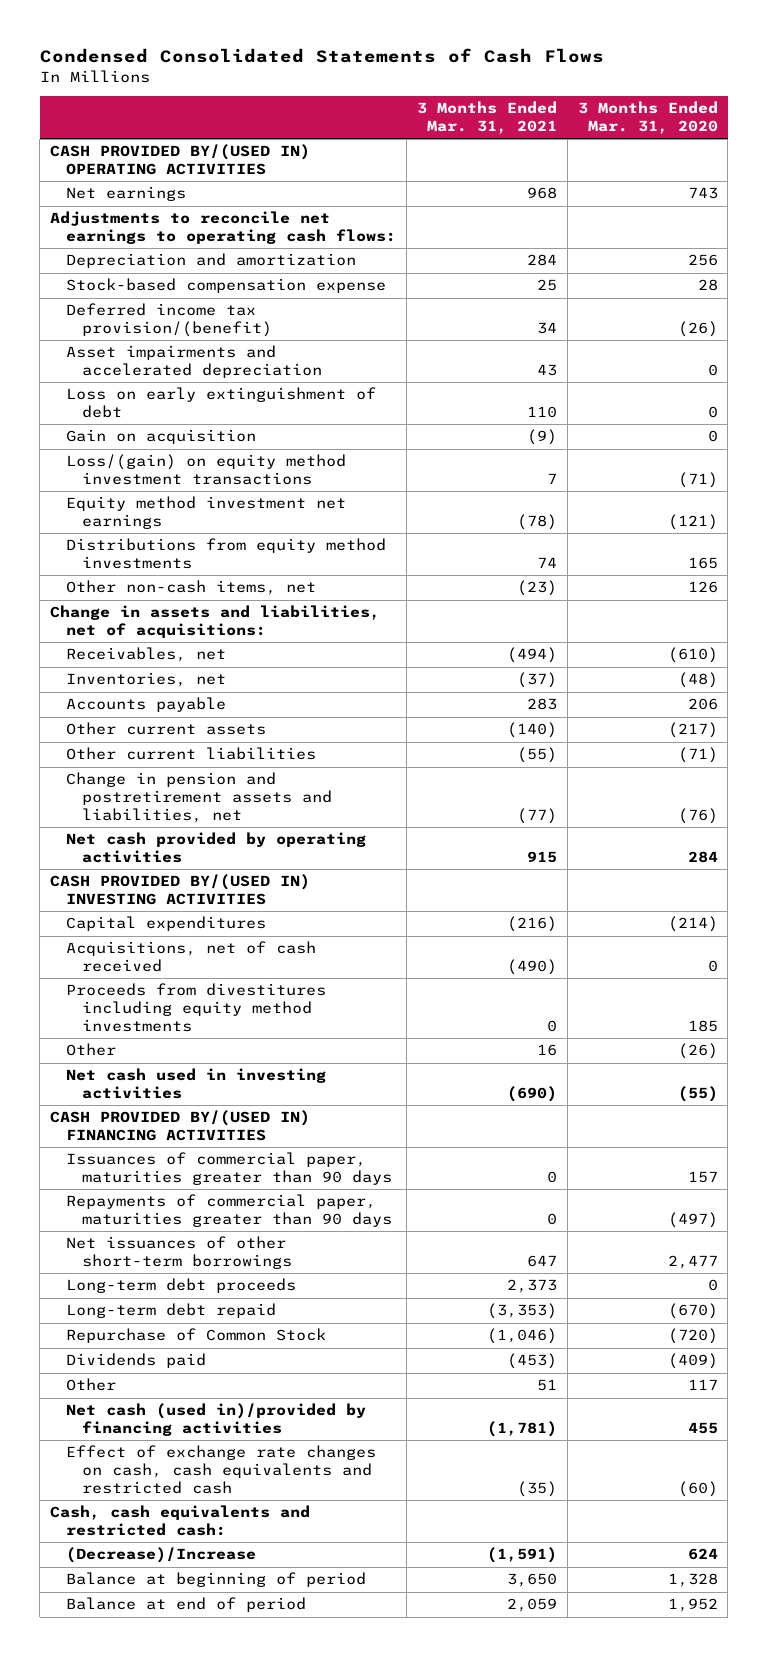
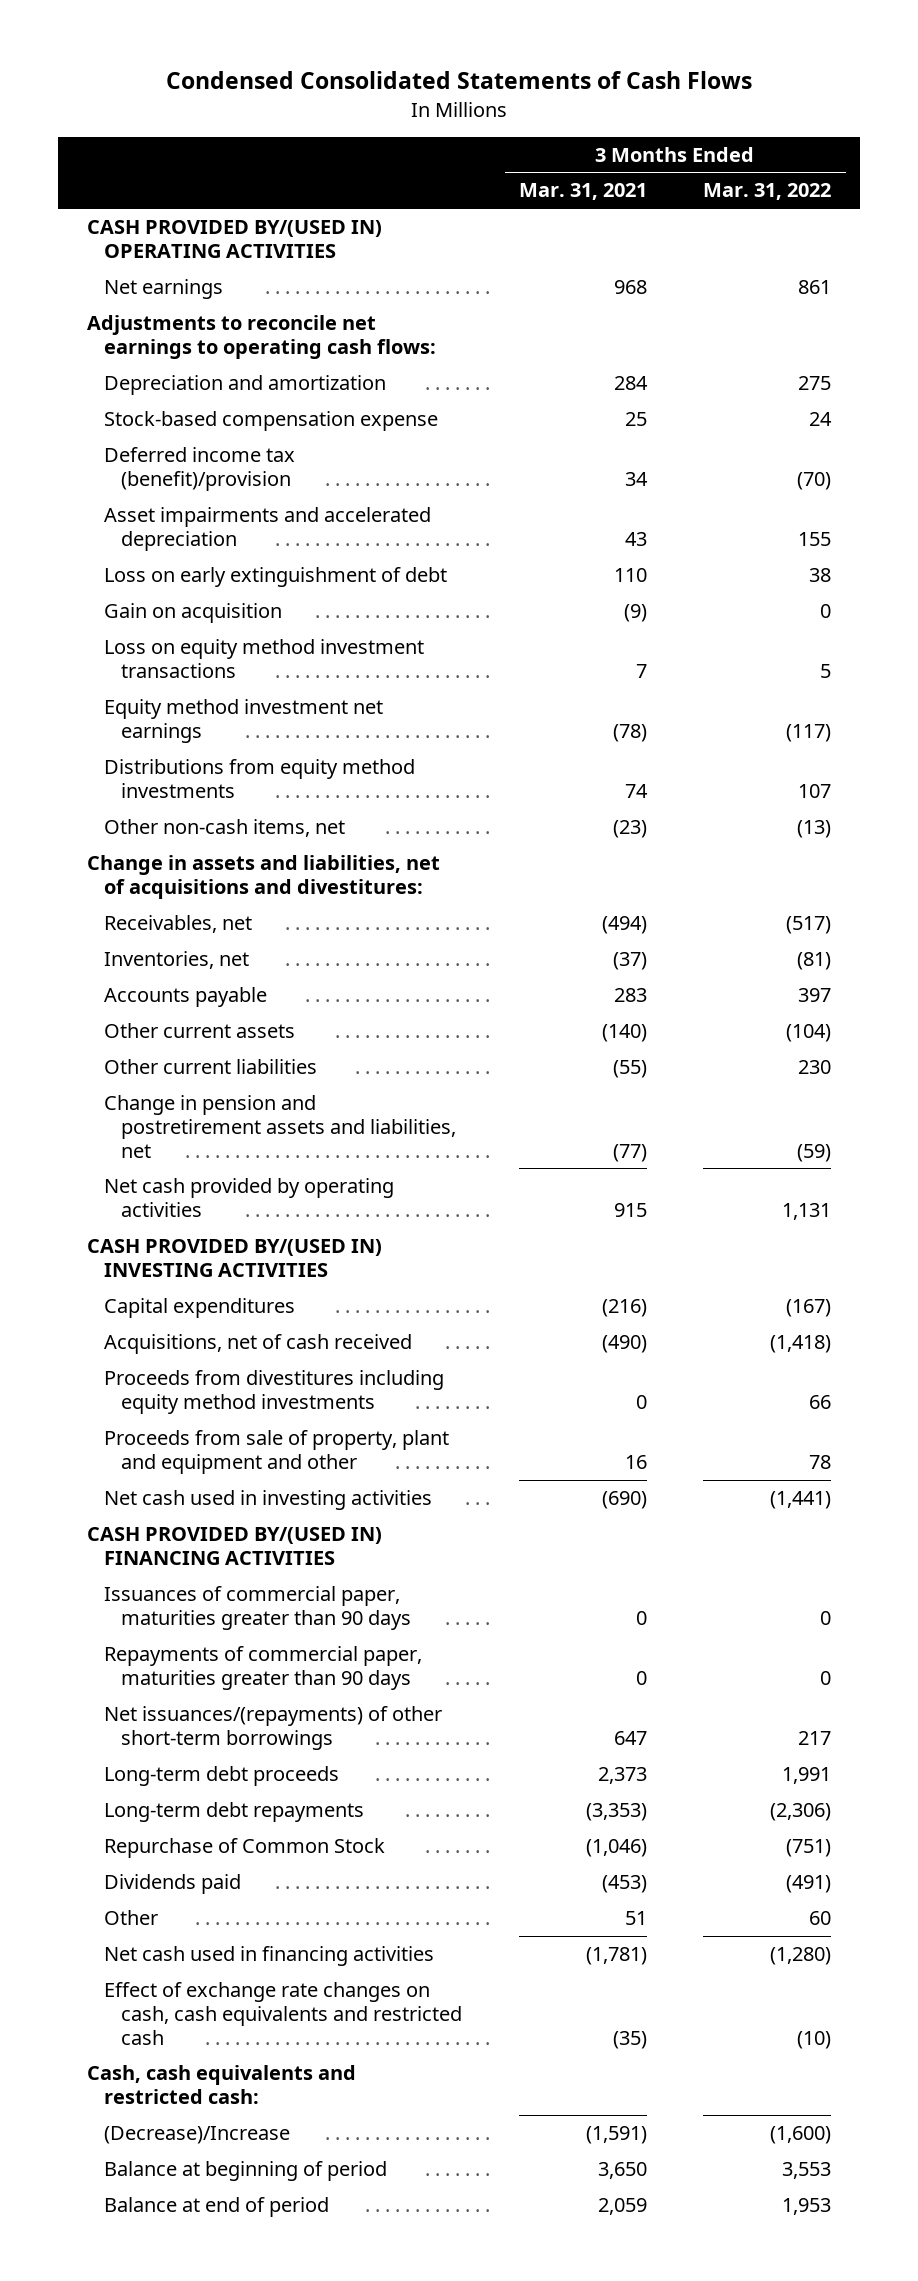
- | 3 Months Ended Mar. 31, 2021 | 3 Months Ended Mar. 31, 2020
+ | 3 Months Ended Mar. 31, 2021 | 3 Months Ended Mar. 31, 2022
- Deferred income tax provision/(benefit) | 34 | (26)
+ Deferred income tax (benefit)/provision | 34 | (70)
- Loss/(gain) on equity method investment transactions | 7 | (71)
+ Loss on equity method investment transactions | 7 | 5
- Change in assets and liabilities, net of acquisitions:
+ Change in assets and liabilities, net of acquisitions and divestitures:
- Other | 16 | (26)
+ Proceeds from sale of property, plant and equipment and other | 16 | 78
- Net issuances of other short-term borrowings | 647 | 2,477
+ Net issuances/(repayments) of other short-term borrowings | 647 | 217
- Long-term debt repaid | (3,353) | (670)
+ Long-term debt repayments | (3,353) | (2,306)
- Net cash (used in)/provided by financing activities | (1,781) | 455
+ Net cash used in financing activities | (1,781) | (1,280)

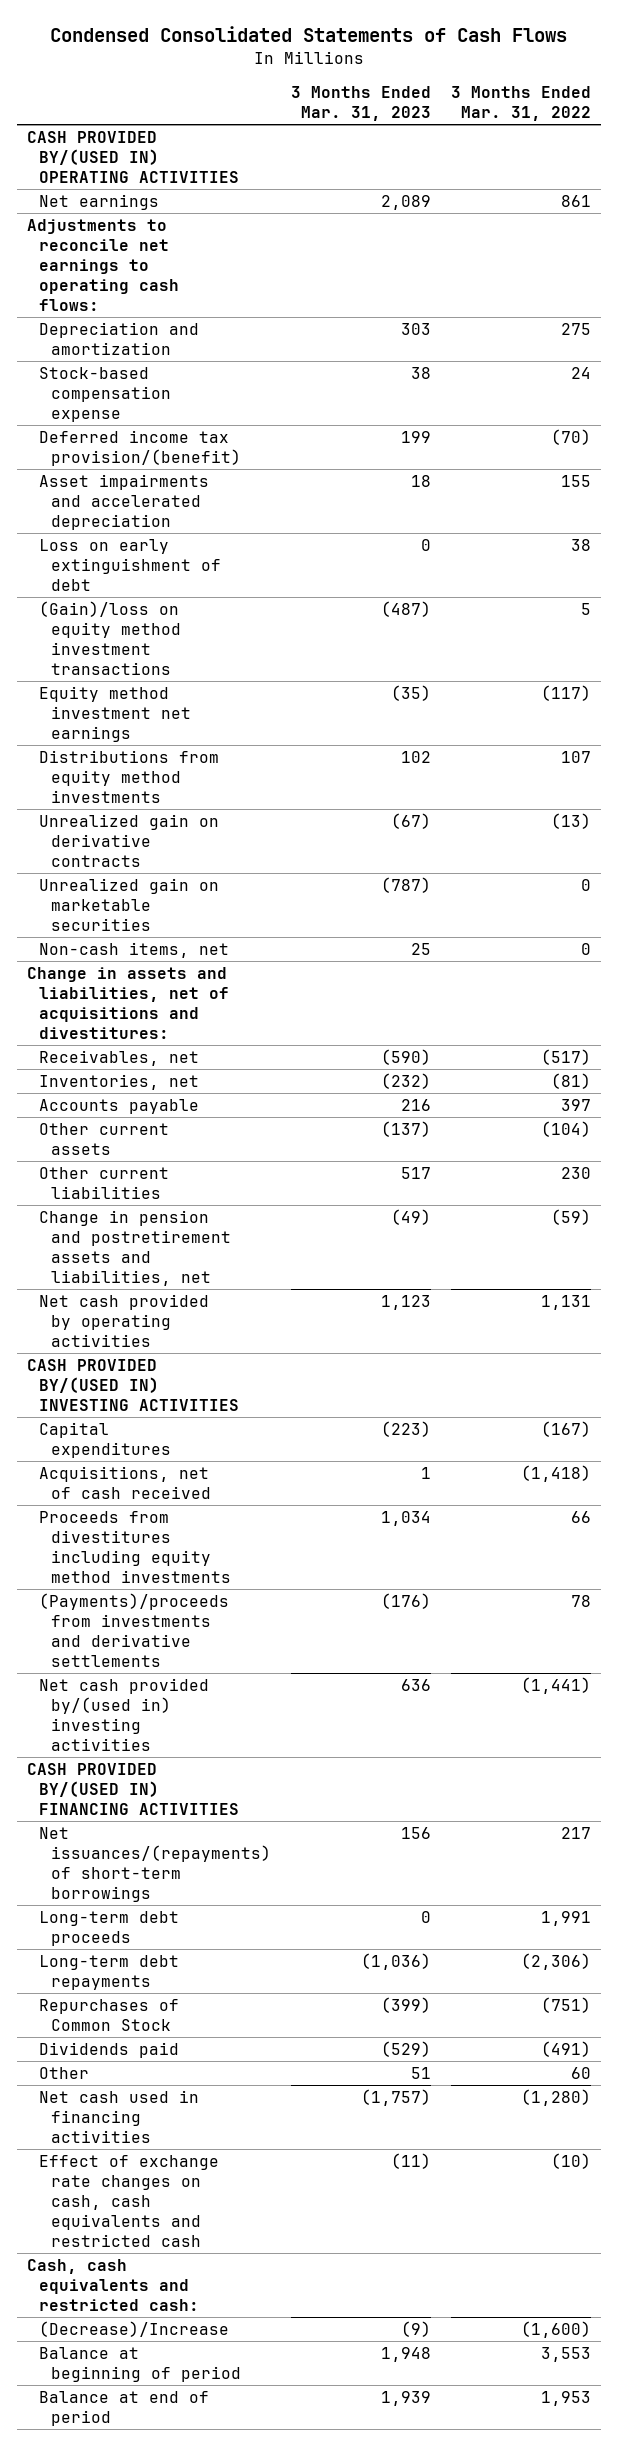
- | 3 Months Ended Mar. 31, 2021 | 3 Months Ended Mar. 31, 2022
+ | 3 Months Ended Mar. 31, 2023 | 3 Months Ended Mar. 31, 2022
- Deferred income tax (benefit)/provision | 34 | (70)
+ Deferred income tax provision/(benefit) | 199 | (70)
- Gain on acquisition | (9) | 0
- Loss on equity method investment transactions | 7 | 5
+ (Gain)/loss on equity method investment transactions | (487) | 5
- Other non-cash items, net | (23) | (13)
+ Unrealized gain on derivative contracts | (67) | (13)
+ Unrealized gain on marketable securities | (787) | 0
+ Non-cash items, net | 25 | 0
- Proceeds from sale of property, plant and equipment and other | 16 | 78
- Net cash used in investing activities | (690) | (1,441)
+ (Payments)/proceeds from investments and derivative settlements | (176) | 78
+ Net cash provided by/(used in) investing activities | 636 | (1,441)
- Issuances of commercial paper, maturities greater than 90 days | 0 | 0
- Repayments of commercial paper, maturities greater than 90 days | 0 | 0
- Net issuances/(repayments) of other short-term borrowings | 647 | 217
+ Net issuances/(repayments) of short-term borrowings | 156 | 217
- Repurchase of Common Stock | (1,046) | (751)
+ Repurchases of Common Stock | (399) | (751)

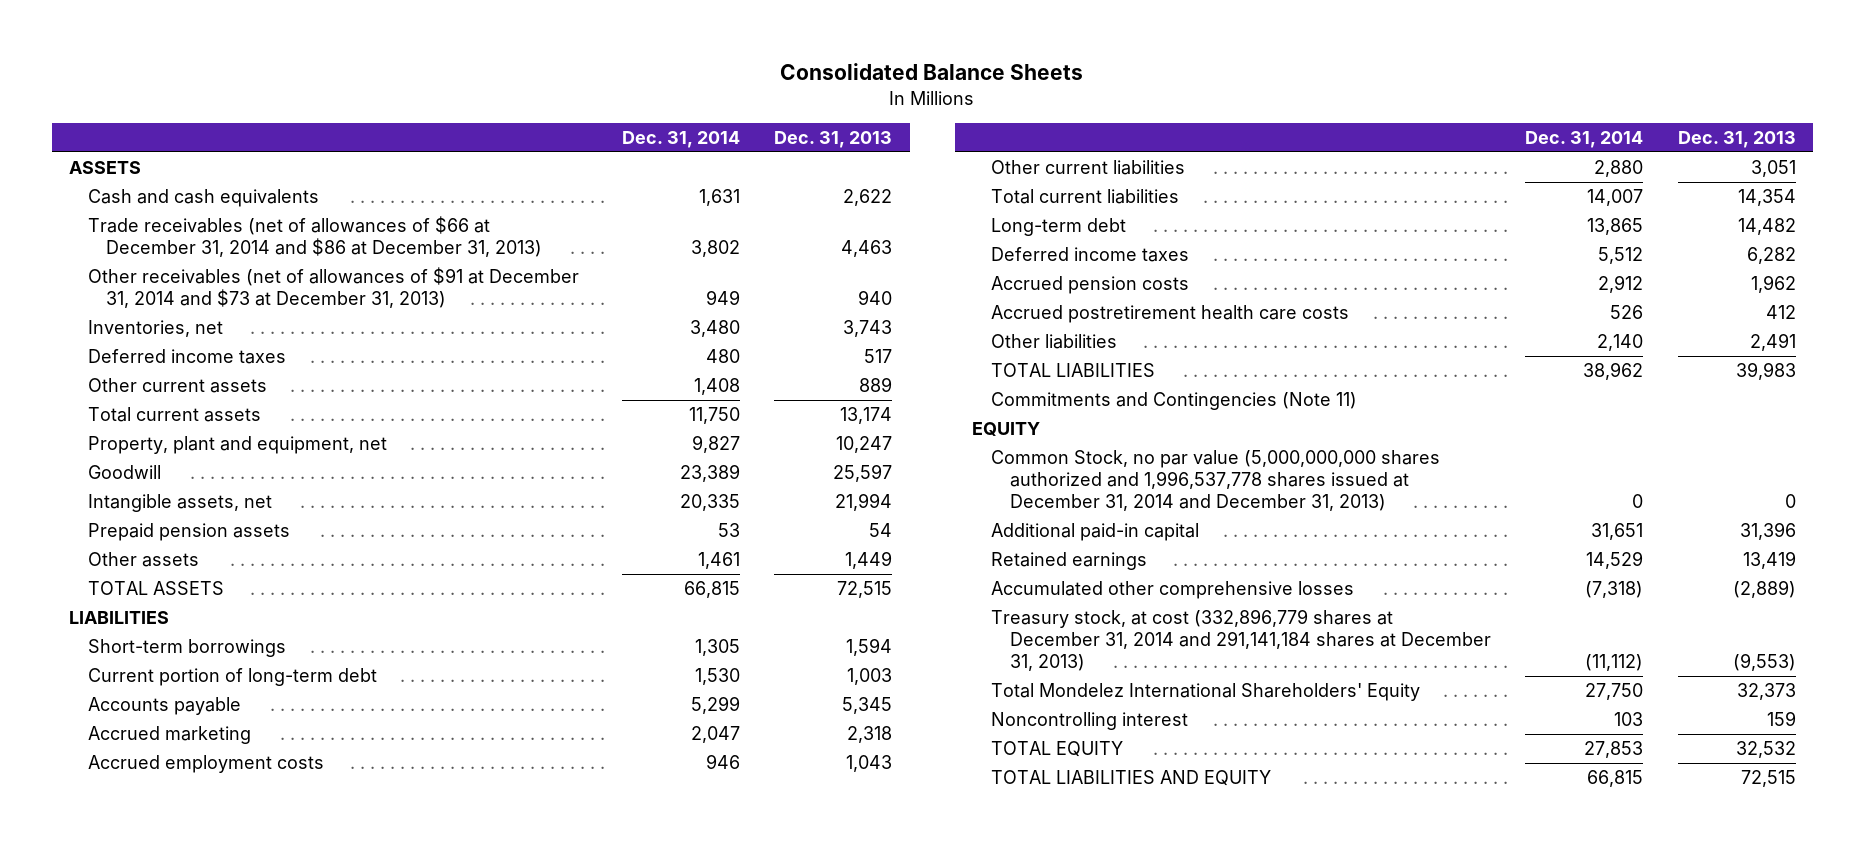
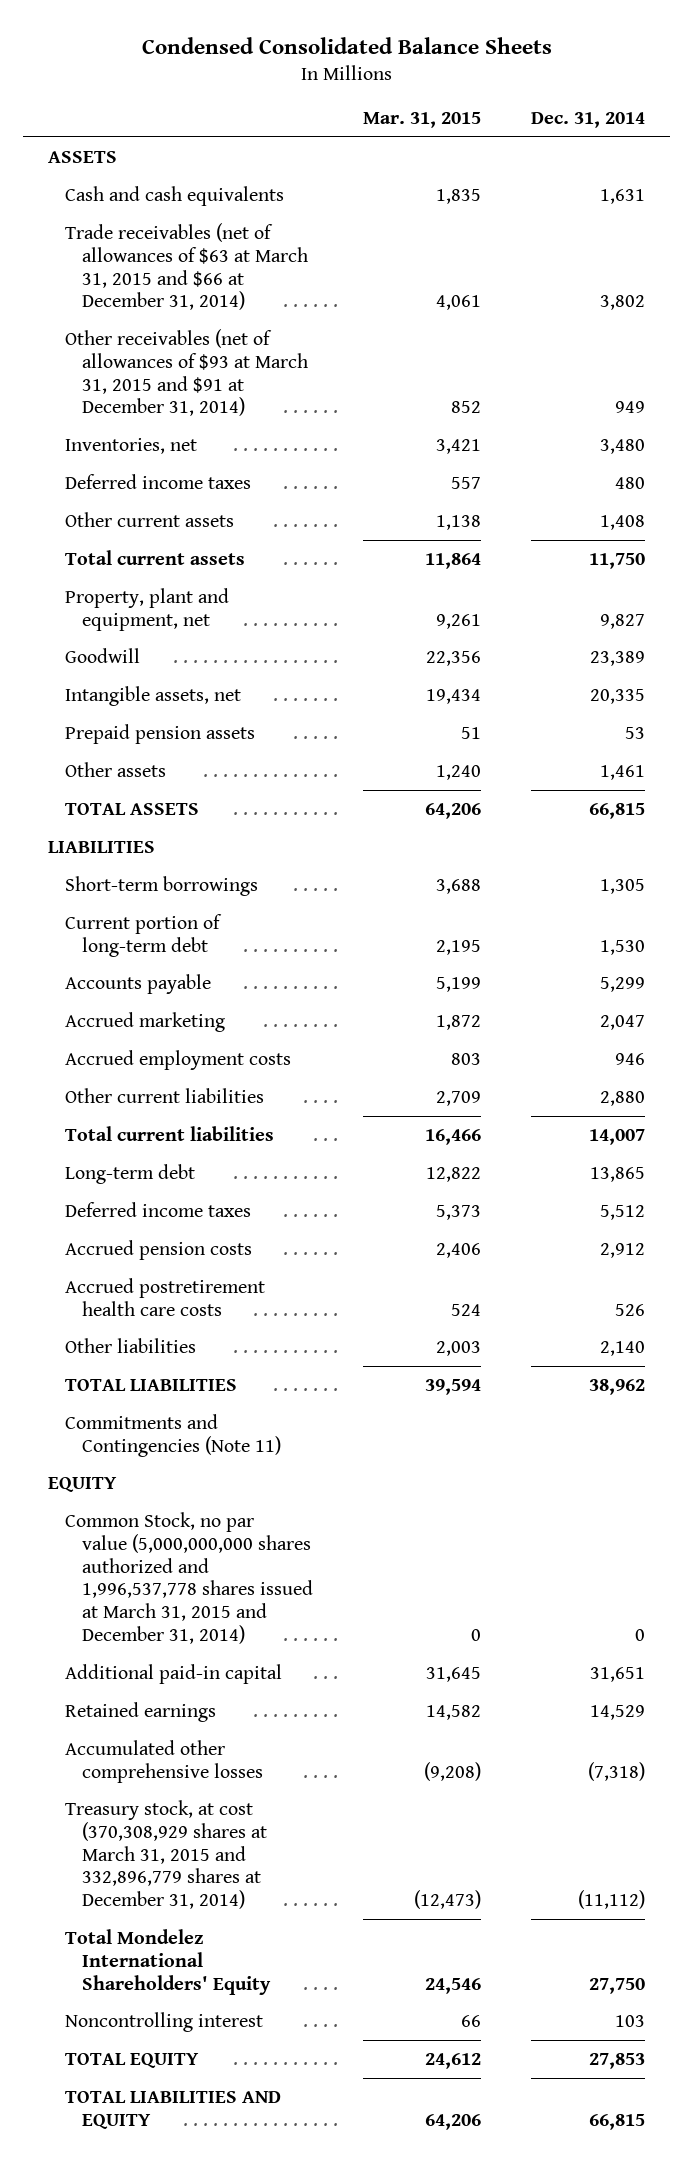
- Consolidated Balance Sheets
+ Condensed Consolidated Balance Sheets
- | Dec. 31, 2014 | Dec. 31, 2013
+ | Mar. 31, 2015 | Dec. 31, 2014
- Trade receivables (net of allowances of $66 at December 31, 2014 and $86 at December 31, 2013) | 3,802 | 4,463
- Other receivables (net of allowances of $91 at December 31, 2014 and $73 at December 31, 2013) | 949 | 940
+ Trade receivables (net of allowances of $63 at March 31, 2015 and $66 at December 31, 2014) | 4,061 | 3,802
+ Other receivables (net of allowances of $93 at March 31, 2015 and $91 at December 31, 2014) | 852 | 949
- Common Stock, no par value (5,000,000,000 shares authorized and 1,996,537,778 shares issued at December 31, 2014 and December 31, 2013) | 0 | 0
+ Common Stock, no par value (5,000,000,000 shares authorized and 1,996,537,778 shares issued at March 31, 2015 and December 31, 2014) | 0 | 0
- Treasury stock, at cost (332,896,779 shares at December 31, 2014 and 291,141,184 shares at December 31, 2013) | (11,112) | (9,553)
+ Treasury stock, at cost (370,308,929 shares at March 31, 2015 and 332,896,779 shares at December 31, 2014) | (12,473) | (11,112)

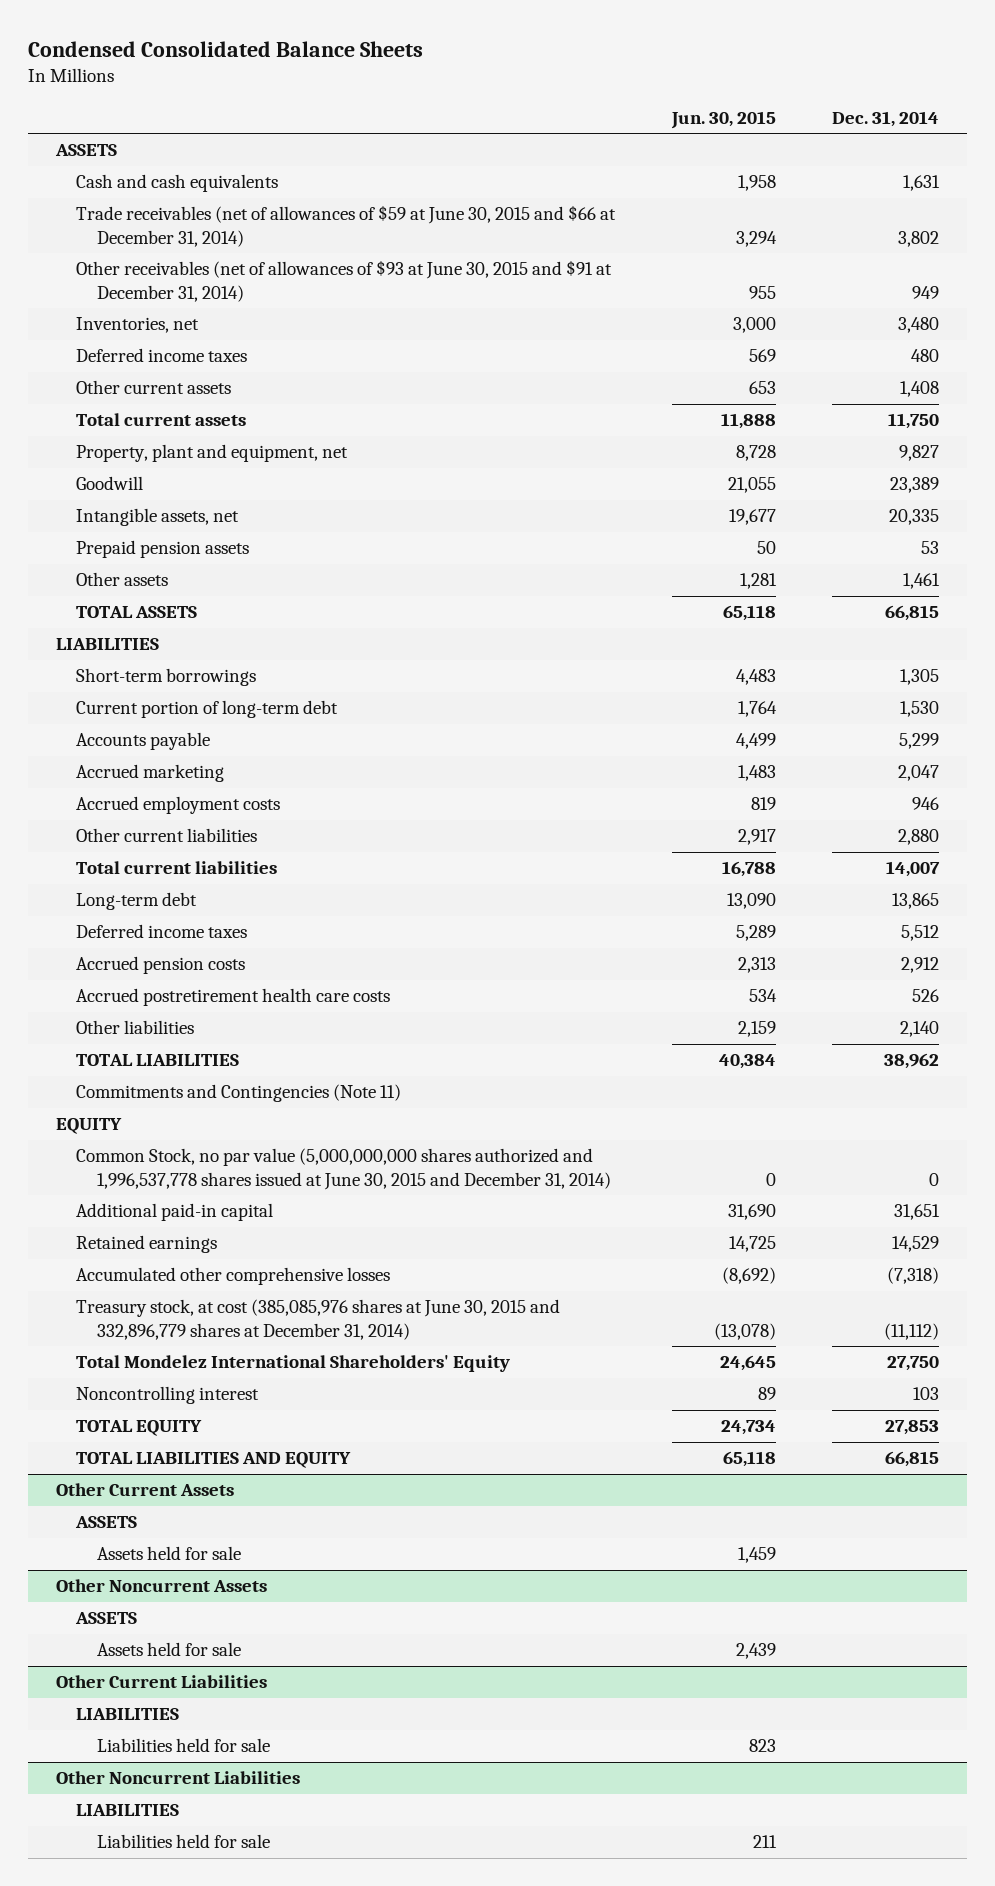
- | Mar. 31, 2015 | Dec. 31, 2014
+ | Jun. 30, 2015 | Dec. 31, 2014
- Trade receivables (net of allowances of $63 at March 31, 2015 and $66 at December 31, 2014) | 4,061 | 3,802
- Other receivables (net of allowances of $93 at March 31, 2015 and $91 at December 31, 2014) | 852 | 949
+ Trade receivables (net of allowances of $59 at June 30, 2015 and $66 at December 31, 2014) | 3,294 | 3,802
+ Other receivables (net of allowances of $93 at June 30, 2015 and $91 at December 31, 2014) | 955 | 949
- Common Stock, no par value (5,000,000,000 shares authorized and 1,996,537,778 shares issued at March 31, 2015 and December 31, 2014) | 0 | 0
+ Common Stock, no par value (5,000,000,000 shares authorized and 1,996,537,778 shares issued at June 30, 2015 and December 31, 2014) | 0 | 0
- Treasury stock, at cost (370,308,929 shares at March 31, 2015 and 332,896,779 shares at December 31, 2014) | (12,473) | (11,112)
+ Treasury stock, at cost (385,085,976 shares at June 30, 2015 and 332,896,779 shares at December 31, 2014) | (13,078) | (11,112)
+ Other Current Assets
+ ASSETS
+ Assets held for sale | 1,459 |
+ Other Noncurrent Assets
+ ASSETS
+ Assets held for sale | 2,439 |
+ Other Current Liabilities
+ LIABILITIES
+ Liabilities held for sale | 823 |
+ Other Noncurrent Liabilities
+ LIABILITIES
+ Liabilities held for sale | 211 |

